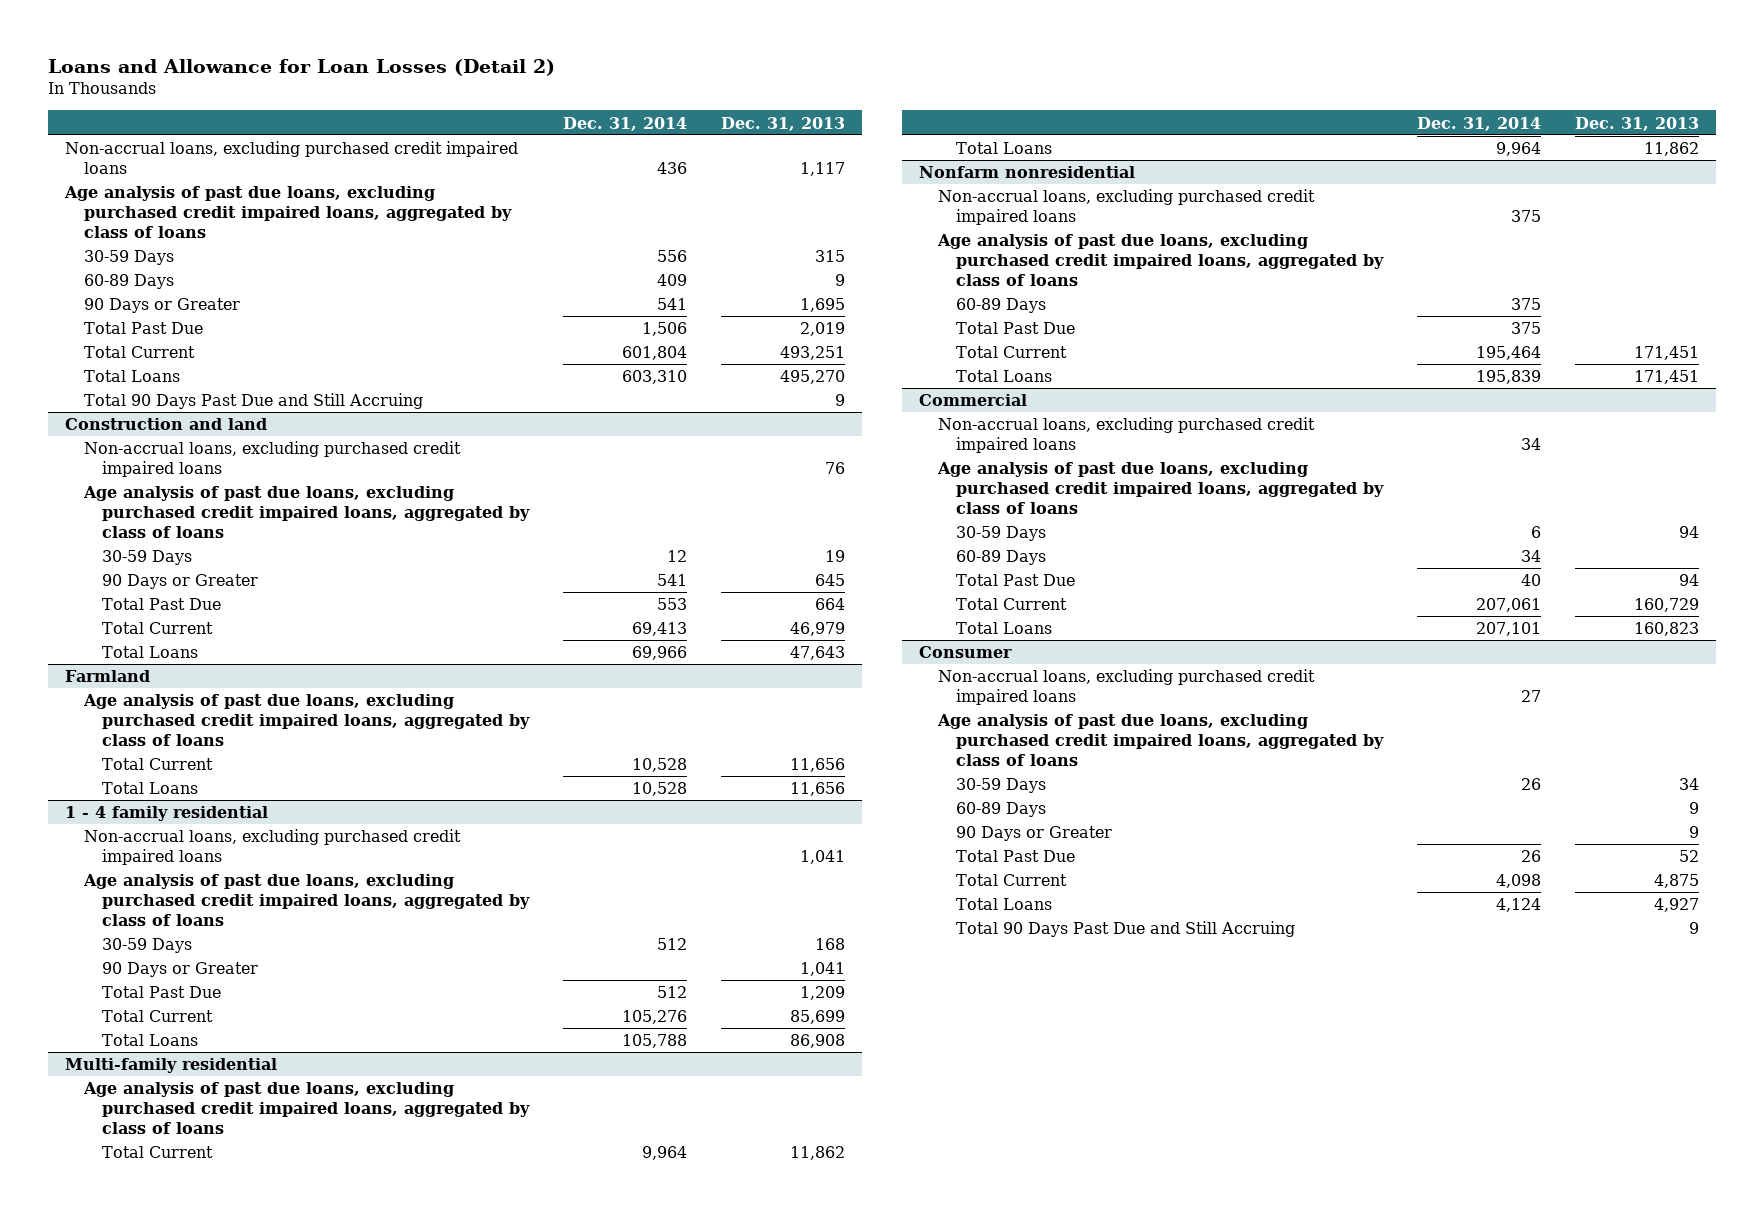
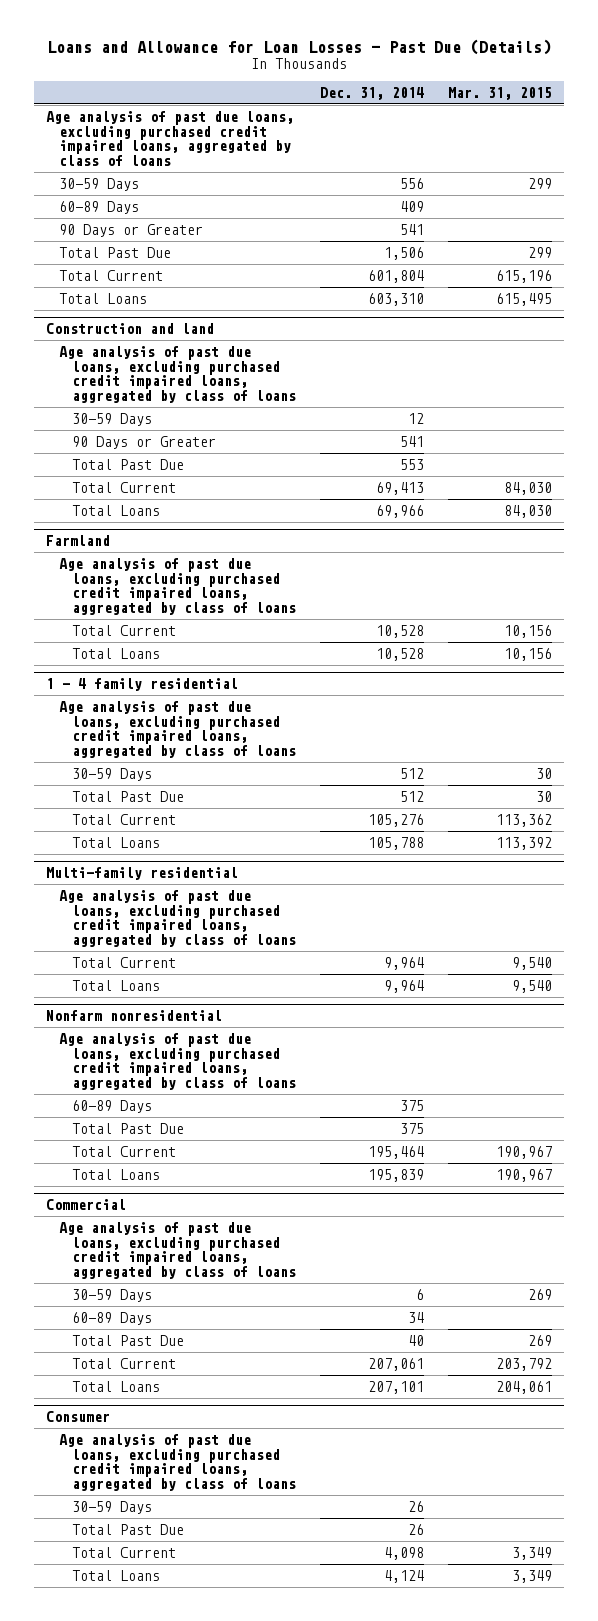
- Loans and Allowance for Loan Losses (Detail 2)
+ Loans and Allowance for Loan Losses - Past Due (Details)
- | Dec. 31, 2014 | Dec. 31, 2013
+ | Dec. 31, 2014 | Mar. 31, 2015
- Non-accrual loans, excluding purchased credit impaired loans | 436 | 1,117
- Total 90 Days Past Due and Still Accruing | | 9
@ Construction and land
- Non-accrual loans, excluding purchased credit impaired loans | | 76
@ 1 - 4 family residential
- Non-accrual loans, excluding purchased credit impaired loans | | 1,041
- 90 Days or Greater | | 1,041
@ Nonfarm nonresidential
- Non-accrual loans, excluding purchased credit impaired loans | 375 |
@ Commercial
- Non-accrual loans, excluding purchased credit impaired loans | 34 |
@ Consumer
- Non-accrual loans, excluding purchased credit impaired loans | 27 |
- 60-89 Days | | 9
- 90 Days or Greater | | 9
- Total 90 Days Past Due and Still Accruing | | 9

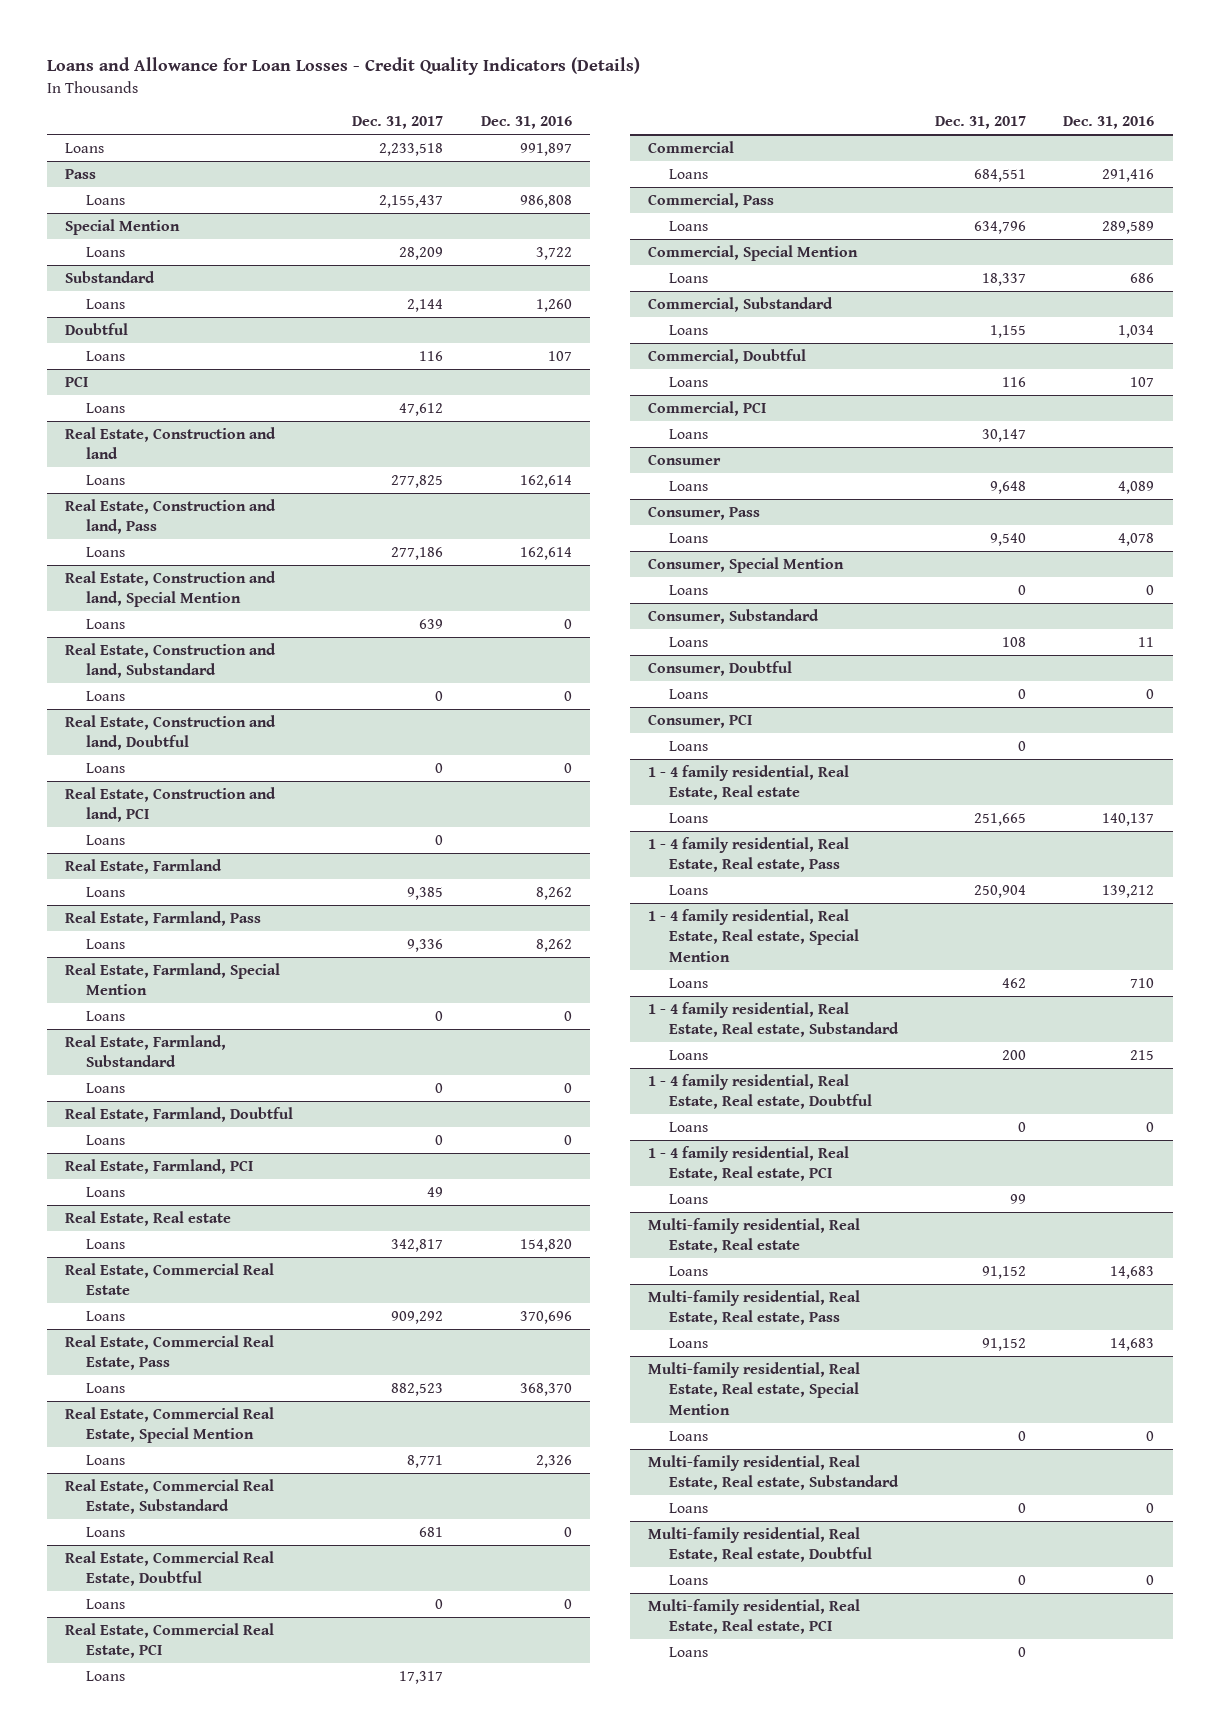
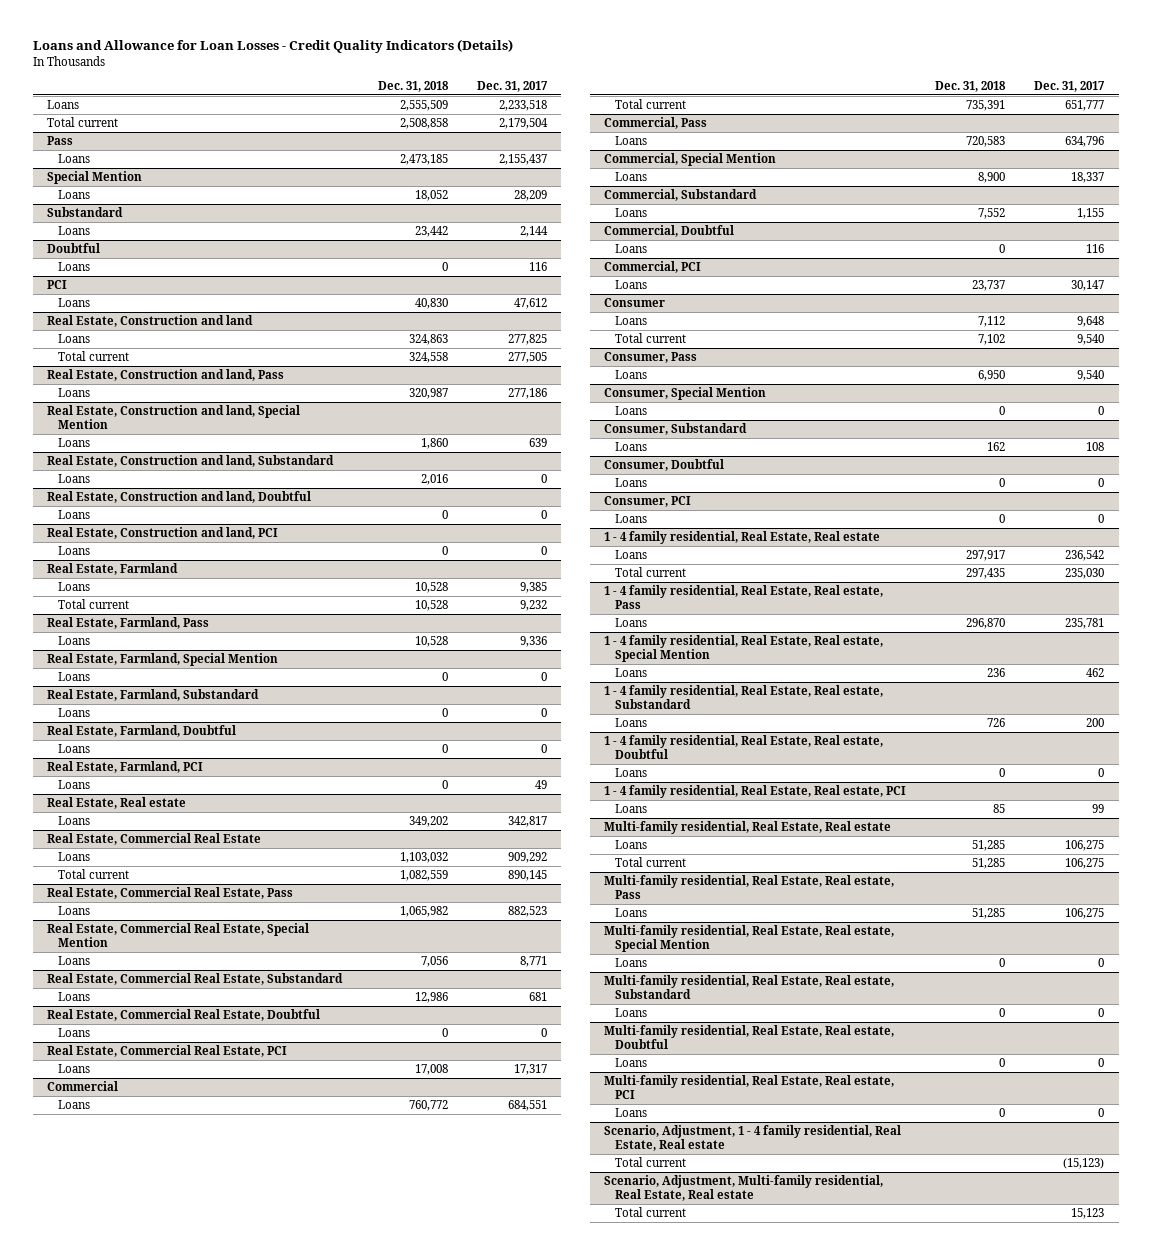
- | Dec. 31, 2017 | Dec. 31, 2016
+ | Dec. 31, 2018 | Dec. 31, 2017
+ Total current | 2,508,858 | 2,179,504
@ Real Estate, Construction and land
+ Total current | 324,558 | 277,505
@ Real Estate, Farmland
+ Total current | 10,528 | 9,232
@ Real Estate, Commercial Real Estate
+ Total current | 1,082,559 | 890,145
@ Commercial
+ Total current | 735,391 | 651,777
@ Consumer
+ Total current | 7,102 | 9,540
@ 1 - 4 family residential, Real Estate, Real estate
- Loans | 251,665 | 140,137
+ Loans | 297,917 | 236,542
+ Total current | 297,435 | 235,030
@ 1 - 4 family residential, Real Estate, Real estate, Pass
- Loans | 250,904 | 139,212
+ Loans | 296,870 | 235,781
@ Multi-family residential, Real Estate, Real estate
- Loans | 91,152 | 14,683
+ Loans | 51,285 | 106,275
+ Total current | 51,285 | 106,275
@ Multi-family residential, Real Estate, Real estate, Pass
- Loans | 91,152 | 14,683
+ Loans | 51,285 | 106,275
+ Scenario, Adjustment, 1 - 4 family residential, Real Estate, Real estate
+ Total current | | (15,123)
+ Scenario, Adjustment, Multi-family residential, Real Estate, Real estate
+ Total current | | 15,123

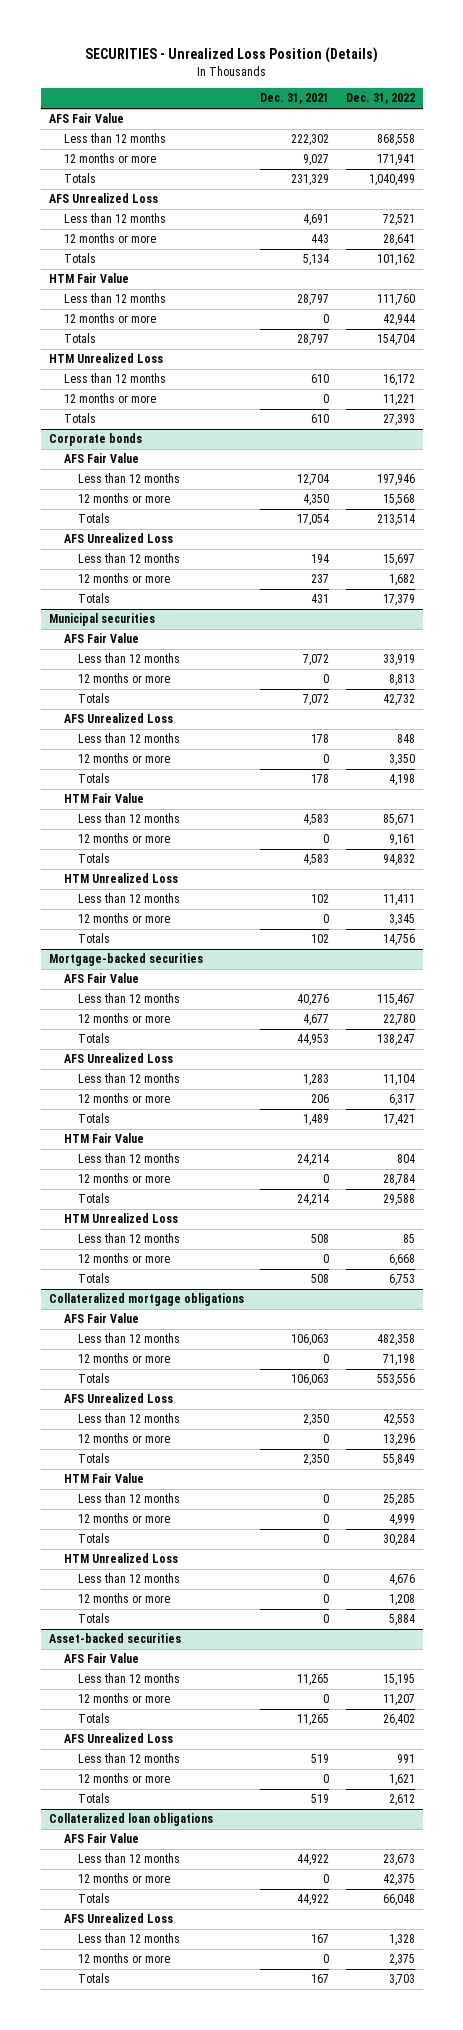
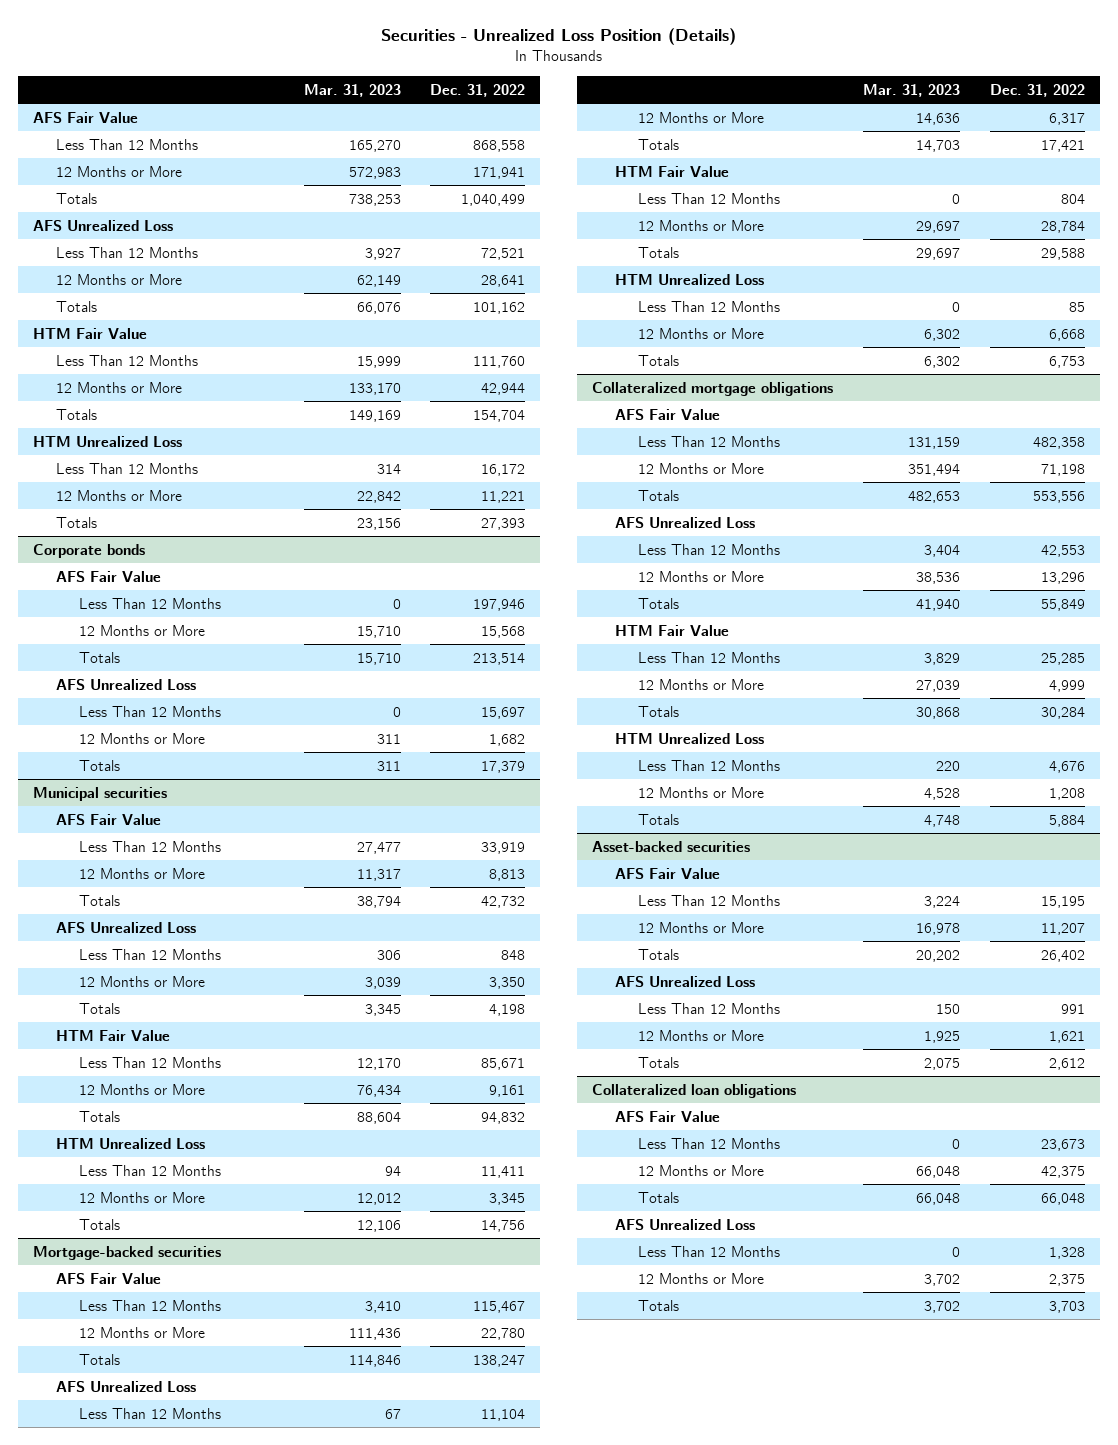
- SECURITIES - Unrealized Loss Position (Details)
+ Securities - Unrealized Loss Position (Details)
- | Dec. 31, 2021 | Dec. 31, 2022
+ | Mar. 31, 2023 | Dec. 31, 2022
- Less than 12 months | 222,302 | 868,558
- 12 months or more | 9,027 | 171,941
+ Less Than 12 Months | 165,270 | 868,558
+ 12 Months or More | 572,983 | 171,941
- Less than 12 months | 4,691 | 72,521
- 12 months or more | 443 | 28,641
+ Less Than 12 Months | 3,927 | 72,521
+ 12 Months or More | 62,149 | 28,641
- Less than 12 months | 28,797 | 111,760
- 12 months or more | 0 | 42,944
+ Less Than 12 Months | 15,999 | 111,760
+ 12 Months or More | 133,170 | 42,944
- Less than 12 months | 610 | 16,172
- 12 months or more | 0 | 11,221
+ Less Than 12 Months | 314 | 16,172
+ 12 Months or More | 22,842 | 11,221
@ Corporate bonds
- Less than 12 months | 12,704 | 197,946
- 12 months or more | 4,350 | 15,568
+ Less Than 12 Months | 0 | 197,946
+ 12 Months or More | 15,710 | 15,568
- Less than 12 months | 194 | 15,697
- 12 months or more | 237 | 1,682
+ Less Than 12 Months | 0 | 15,697
+ 12 Months or More | 311 | 1,682
@ Municipal securities
- Less than 12 months | 7,072 | 33,919
- 12 months or more | 0 | 8,813
+ Less Than 12 Months | 27,477 | 33,919
+ 12 Months or More | 11,317 | 8,813
- Less than 12 months | 178 | 848
- 12 months or more | 0 | 3,350
+ Less Than 12 Months | 306 | 848
+ 12 Months or More | 3,039 | 3,350
- Less than 12 months | 4,583 | 85,671
- 12 months or more | 0 | 9,161
+ Less Than 12 Months | 12,170 | 85,671
+ 12 Months or More | 76,434 | 9,161
- Less than 12 months | 102 | 11,411
- 12 months or more | 0 | 3,345
+ Less Than 12 Months | 94 | 11,411
+ 12 Months or More | 12,012 | 3,345
@ Mortgage-backed securities
- Less than 12 months | 40,276 | 115,467
- 12 months or more | 4,677 | 22,780
+ Less Than 12 Months | 3,410 | 115,467
+ 12 Months or More | 111,436 | 22,780
- Less than 12 months | 1,283 | 11,104
- 12 months or more | 206 | 6,317
+ Less Than 12 Months | 67 | 11,104
+ 12 Months or More | 14,636 | 6,317
- Less than 12 months | 24,214 | 804
- 12 months or more | 0 | 28,784
+ Less Than 12 Months | 0 | 804
+ 12 Months or More | 29,697 | 28,784
- Less than 12 months | 508 | 85
- 12 months or more | 0 | 6,668
+ Less Than 12 Months | 0 | 85
+ 12 Months or More | 6,302 | 6,668
@ Collateralized mortgage obligations
- Less than 12 months | 106,063 | 482,358
- 12 months or more | 0 | 71,198
+ Less Than 12 Months | 131,159 | 482,358
+ 12 Months or More | 351,494 | 71,198
- Less than 12 months | 2,350 | 42,553
- 12 months or more | 0 | 13,296
+ Less Than 12 Months | 3,404 | 42,553
+ 12 Months or More | 38,536 | 13,296
- Less than 12 months | 0 | 25,285
- 12 months or more | 0 | 4,999
+ Less Than 12 Months | 3,829 | 25,285
+ 12 Months or More | 27,039 | 4,999
- Less than 12 months | 0 | 4,676
- 12 months or more | 0 | 1,208
+ Less Than 12 Months | 220 | 4,676
+ 12 Months or More | 4,528 | 1,208
@ Asset-backed securities
- Less than 12 months | 11,265 | 15,195
- 12 months or more | 0 | 11,207
+ Less Than 12 Months | 3,224 | 15,195
+ 12 Months or More | 16,978 | 11,207
- Less than 12 months | 519 | 991
- 12 months or more | 0 | 1,621
+ Less Than 12 Months | 150 | 991
+ 12 Months or More | 1,925 | 1,621
@ Collateralized loan obligations
- Less than 12 months | 44,922 | 23,673
- 12 months or more | 0 | 42,375
+ Less Than 12 Months | 0 | 23,673
+ 12 Months or More | 66,048 | 42,375
- Less than 12 months | 167 | 1,328
- 12 months or more | 0 | 2,375
+ Less Than 12 Months | 0 | 1,328
+ 12 Months or More | 3,702 | 2,375

